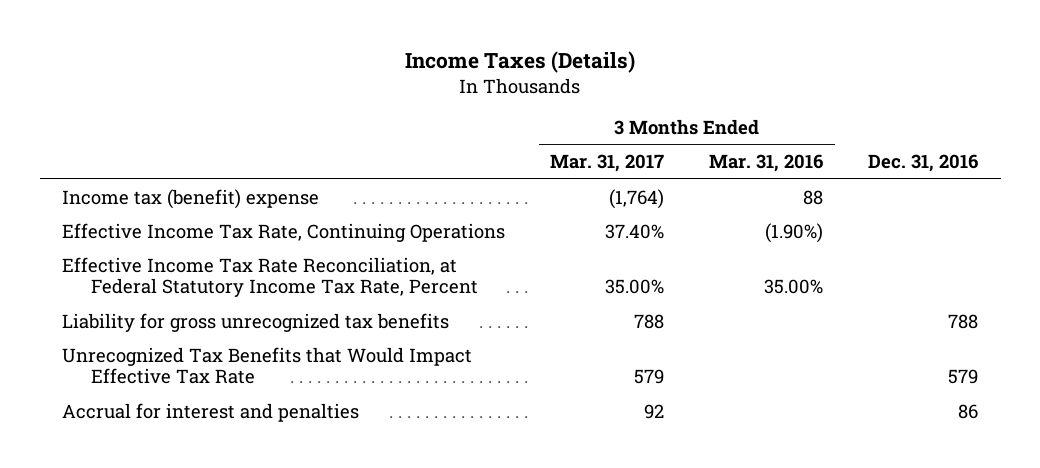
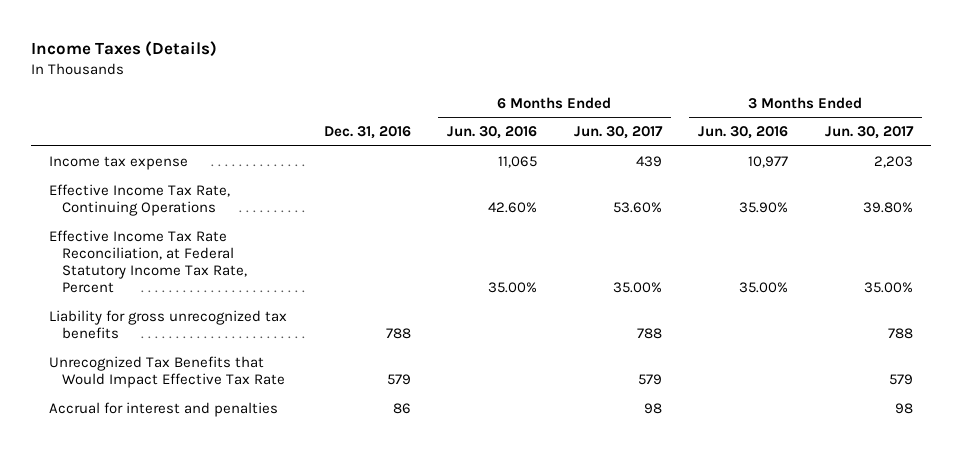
- | 3 Months Ended Mar. 31, 2017 | 3 Months Ended Mar. 31, 2016 | Dec. 31, 2016
+ | Dec. 31, 2016 | 6 Months Ended Jun. 30, 2016 | 6 Months Ended Jun. 30, 2017 | 3 Months Ended Jun. 30, 2016 | 3 Months Ended Jun. 30, 2017
- Income tax (benefit) expense | (1,764) | 88 |
+ Income tax expense | | 11,065 | 439 | 10,977 | 2,203

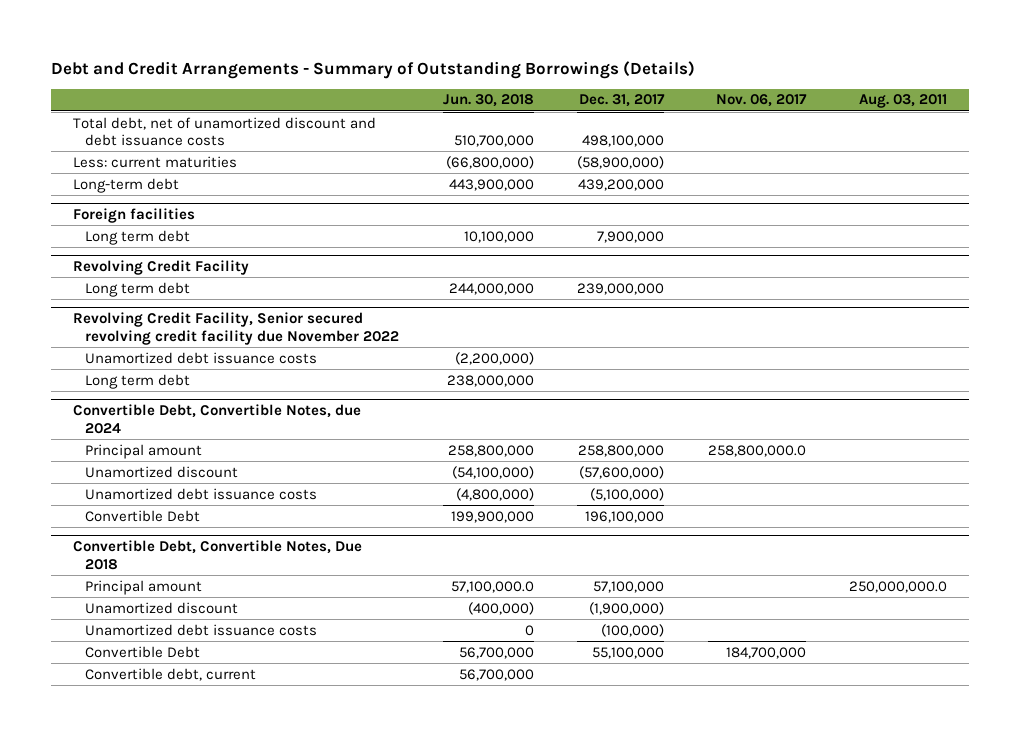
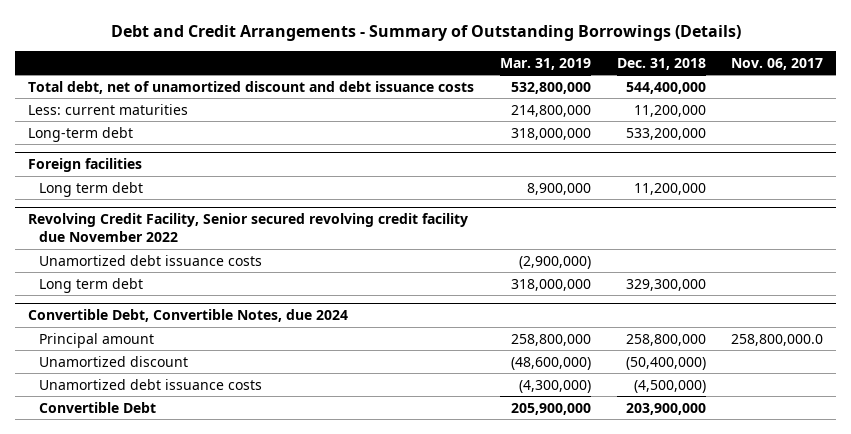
- | Jun. 30, 2018 | Dec. 31, 2017 | Nov. 06, 2017 | Aug. 03, 2011
+ | Mar. 31, 2019 | Dec. 31, 2018 | Nov. 06, 2017
- Revolving Credit Facility
- Long term debt | 244,000,000 | 239,000,000 | |
- Convertible Debt, Convertible Notes, Due 2018
- Principal amount | 57,100,000.0 | 57,100,000 | | 250,000,000.0
- Unamortized discount | (400,000) | (1,900,000) | |
- Unamortized debt issuance costs | 0 | (100,000) | |
- Convertible Debt | 56,700,000 | 55,100,000 | 184,700,000 |
- Convertible debt, current | 56,700,000 | | |

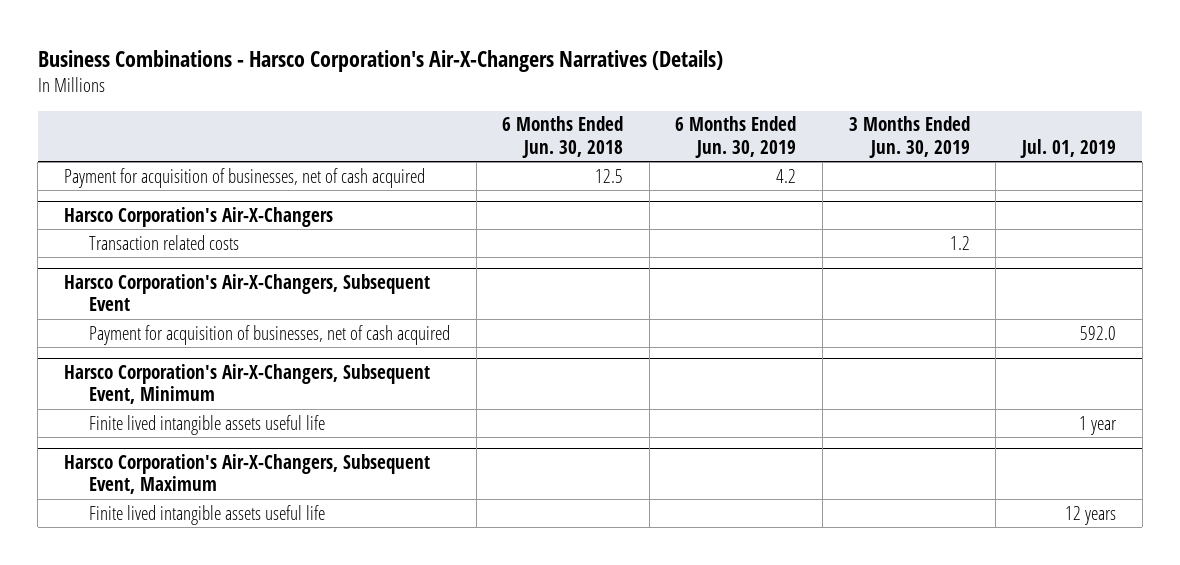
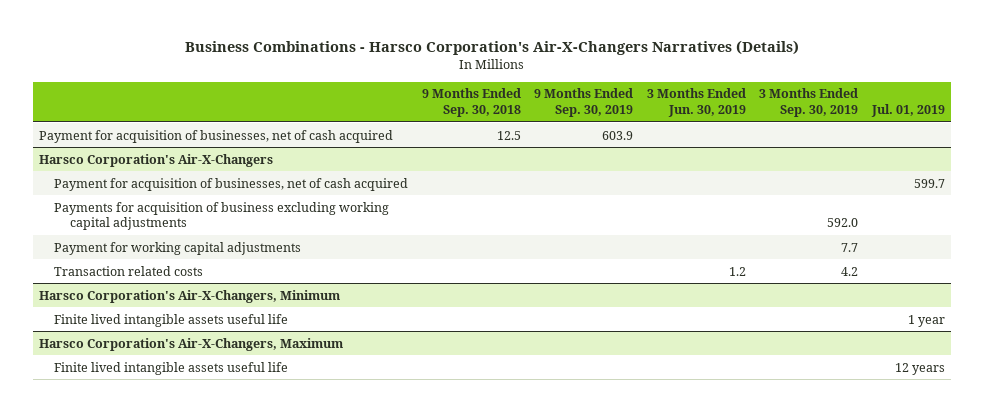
- | 6 Months Ended Jun. 30, 2018 | 6 Months Ended Jun. 30, 2019 | 3 Months Ended Jun. 30, 2019 | Jul. 01, 2019
+ | 9 Months Ended Sep. 30, 2018 | 9 Months Ended Sep. 30, 2019 | 3 Months Ended Jun. 30, 2019 | 3 Months Ended Sep. 30, 2019 | Jul. 01, 2019
@ Harsco Corporation's Air-X-Changers
+ Payment for acquisition of businesses, net of cash acquired | | | | | 599.7
+ Payments for acquisition of business excluding working capital adjustments | | | | 592.0 |
+ Payment for working capital adjustments | | | | 7.7 |
- Harsco Corporation's Air-X-Changers, Subsequent Event
- Payment for acquisition of businesses, net of cash acquired | | | | 592.0
- Harsco Corporation's Air-X-Changers, Subsequent Event, Minimum
+ Harsco Corporation's Air-X-Changers, Minimum
- Harsco Corporation's Air-X-Changers, Subsequent Event, Maximum
+ Harsco Corporation's Air-X-Changers, Maximum

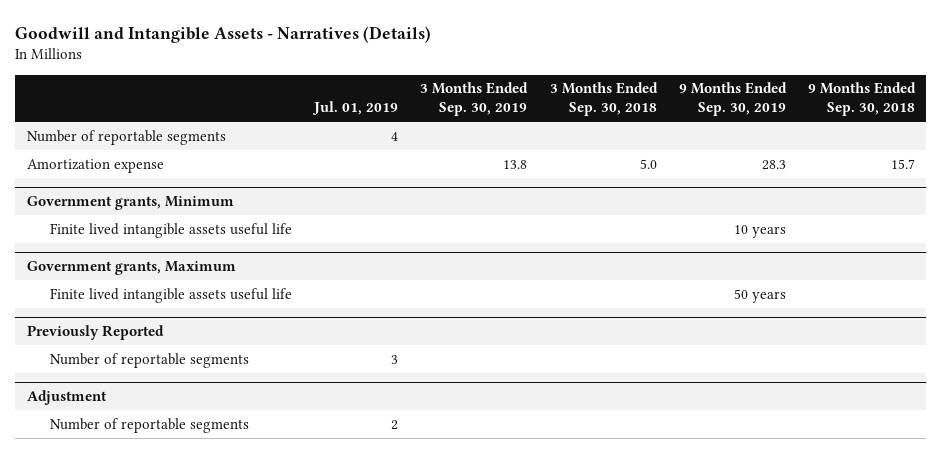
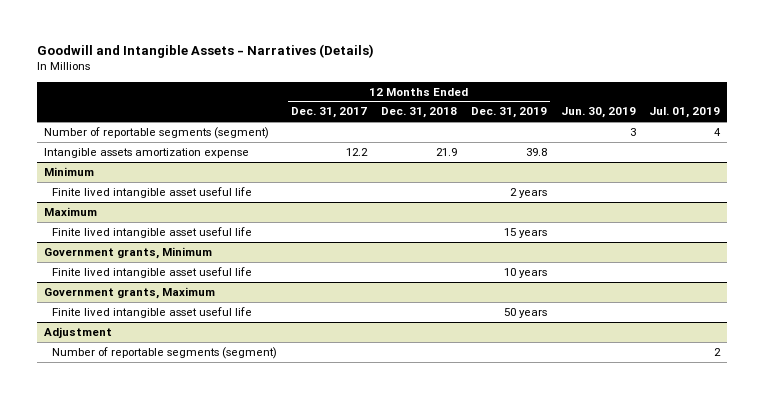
- | Jul. 01, 2019 | 3 Months Ended Sep. 30, 2019 | 3 Months Ended Sep. 30, 2018 | 9 Months Ended Sep. 30, 2019 | 9 Months Ended Sep. 30, 2018
+ | 12 Months Ended Dec. 31, 2017 | 12 Months Ended Dec. 31, 2018 | 12 Months Ended Dec. 31, 2019 | Jun. 30, 2019 | Jul. 01, 2019
- Number of reportable segments | 4 | | | |
- Amortization expense | | 13.8 | 5.0 | 28.3 | 15.7
+ Number of reportable segments (segment) | | | | 3 | 4
+ Intangible assets amortization expense | 12.2 | 21.9 | 39.8 | |
+ Minimum
+ Finite lived intangible asset useful life | | | 2 years | |
+ Maximum
+ Finite lived intangible asset useful life | | | 15 years | |
@ Government grants, Minimum
- Finite lived intangible assets useful life | | | | 10 years |
+ Finite lived intangible asset useful life | | | 10 years | |
@ Government grants, Maximum
- Finite lived intangible assets useful life | | | | 50 years |
- Previously Reported
- Number of reportable segments | 3 | | | |
@ Government grants, Maximum
+ Finite lived intangible asset useful life | | | 50 years | |
@ Adjustment
- Number of reportable segments | 2 | | | |
+ Number of reportable segments (segment) | | | | | 2

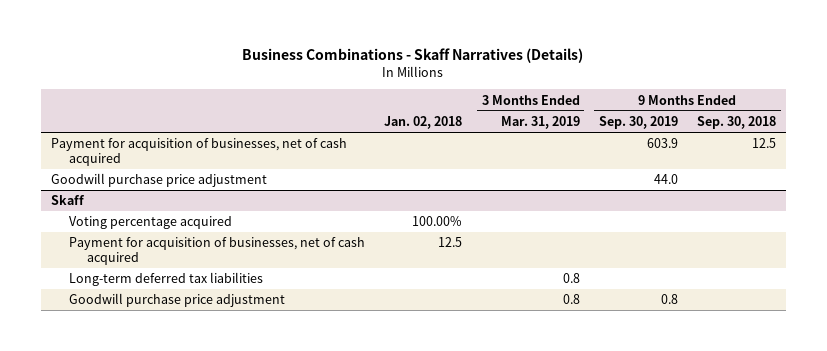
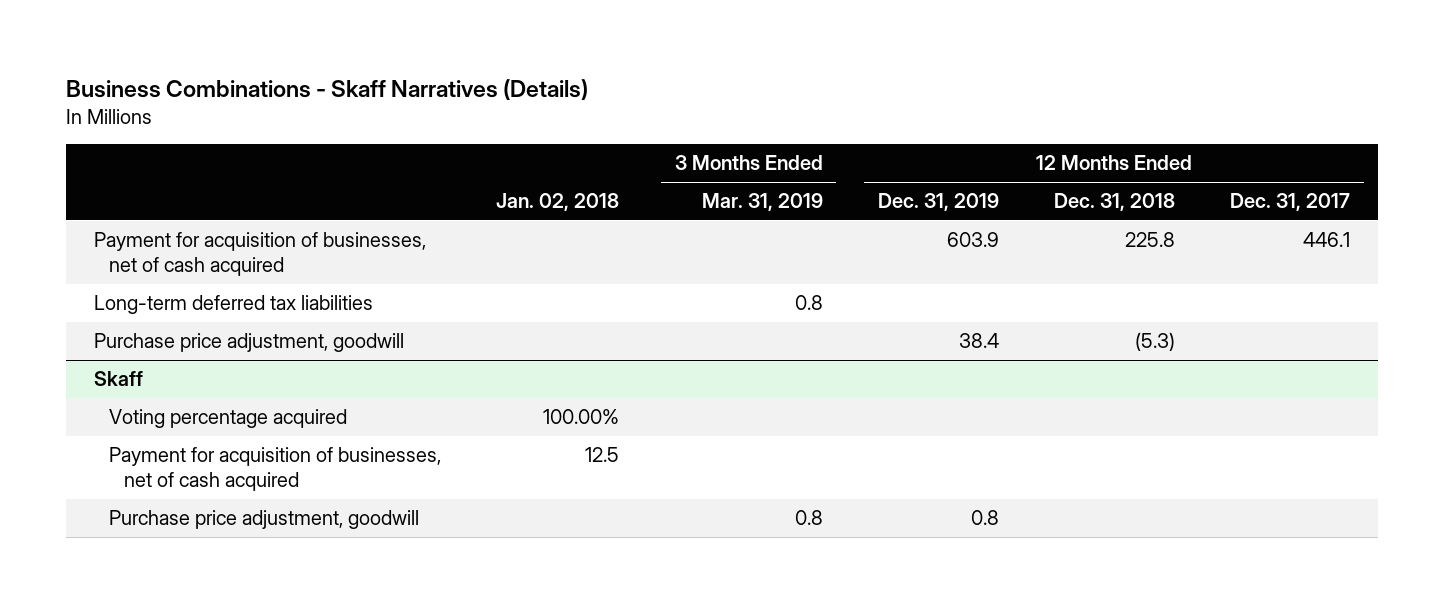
- | Jan. 02, 2018 | 3 Months Ended Mar. 31, 2019 | 9 Months Ended Sep. 30, 2019 | 9 Months Ended Sep. 30, 2018
+ | Jan. 02, 2018 | 3 Months Ended Mar. 31, 2019 | 12 Months Ended Dec. 31, 2019 | 12 Months Ended Dec. 31, 2018 | 12 Months Ended Dec. 31, 2017
- Goodwill purchase price adjustment | | | 44.0 |
+ Long-term deferred tax liabilities | | 0.8 | | |
+ Purchase price adjustment, goodwill | | | 38.4 | (5.3) |
@ Skaff
- Long-term deferred tax liabilities | | 0.8 | |
- Goodwill purchase price adjustment | | 0.8 | 0.8 |
+ Purchase price adjustment, goodwill | | 0.8 | 0.8 | |

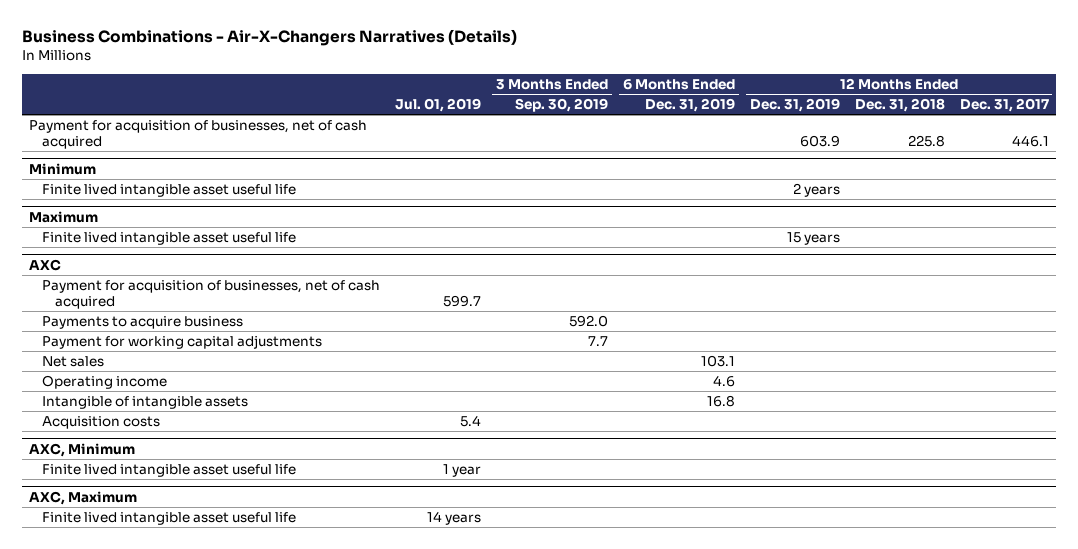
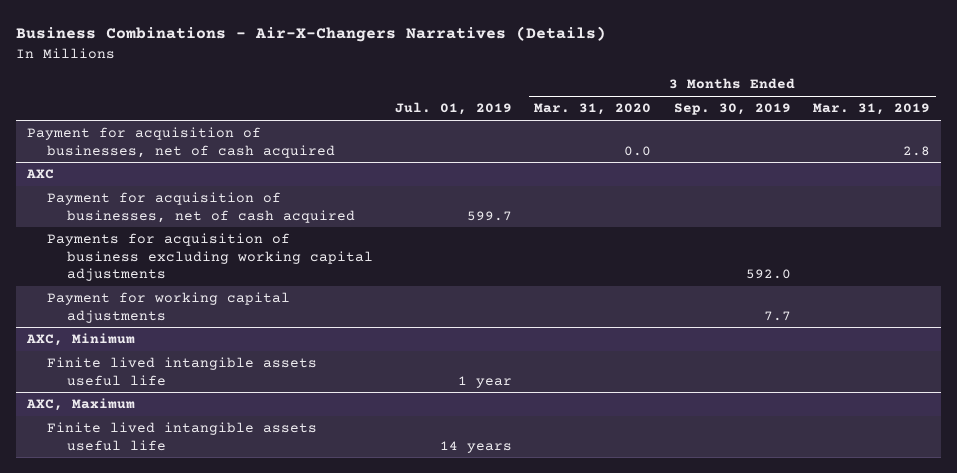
- | Jul. 01, 2019 | 3 Months Ended Sep. 30, 2019 | 6 Months Ended Dec. 31, 2019 | 12 Months Ended Dec. 31, 2019 | 12 Months Ended Dec. 31, 2018 | 12 Months Ended Dec. 31, 2017
+ | Jul. 01, 2019 | 3 Months Ended Mar. 31, 2020 | 3 Months Ended Sep. 30, 2019 | 3 Months Ended Mar. 31, 2019
- Minimum
- Finite lived intangible asset useful life | | | | 2 years | |
- Maximum
- Finite lived intangible asset useful life | | | | 15 years | |
@ AXC
- Payments to acquire business | | 592.0 | | | |
+ Payments for acquisition of business excluding working capital adjustments | | | 592.0 |
- Net sales | | | 103.1 | | |
- Operating income | | | 4.6 | | |
- Intangible of intangible assets | | | 16.8 | | |
- Acquisition costs | 5.4 | | | | |
@ AXC, Minimum
- Finite lived intangible asset useful life | 1 year | | | | |
+ Finite lived intangible assets useful life | 1 year | | |
@ AXC, Maximum
- Finite lived intangible asset useful life | 14 years | | | | |
+ Finite lived intangible assets useful life | 14 years | | |

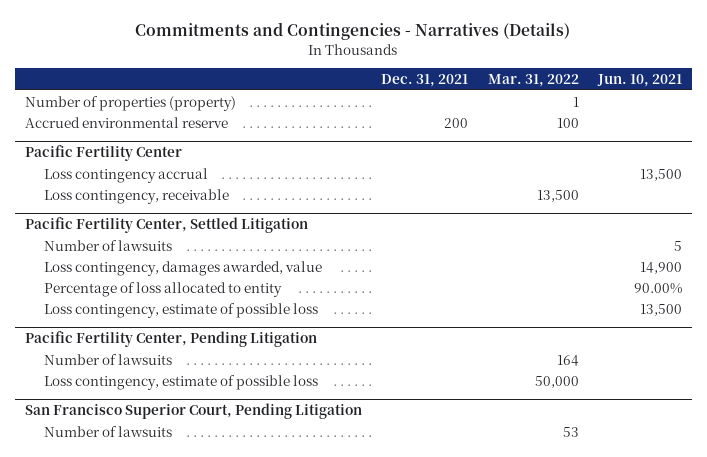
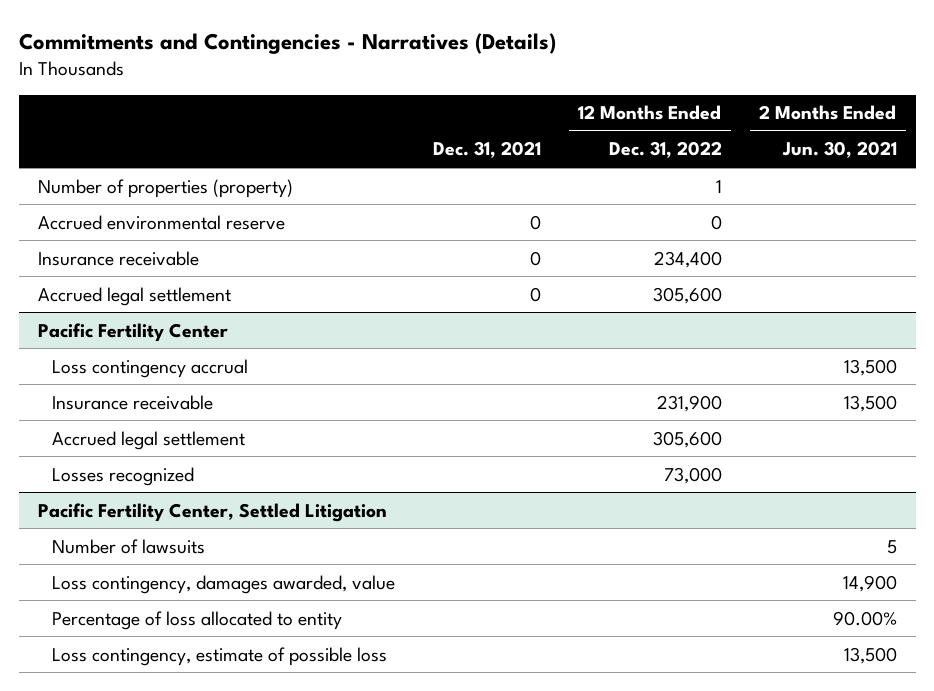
- | Dec. 31, 2021 | Mar. 31, 2022 | Jun. 10, 2021
+ | Dec. 31, 2021 | 12 Months Ended Dec. 31, 2022 | 2 Months Ended Jun. 30, 2021
- Accrued environmental reserve | 200 | 100 |
+ Accrued environmental reserve | 0 | 0 |
+ Insurance receivable | 0 | 234,400 |
+ Accrued legal settlement | 0 | 305,600 |
@ Pacific Fertility Center
- Loss contingency, receivable | | 13,500 |
+ Insurance receivable | | 231,900 | 13,500
+ Accrued legal settlement | | 305,600 |
+ Losses recognized | | 73,000 |
- Pacific Fertility Center, Pending Litigation
- Number of lawsuits | | 164 |
- Loss contingency, estimate of possible loss | | 50,000 |
- San Francisco Superior Court, Pending Litigation
- Number of lawsuits | | 53 |

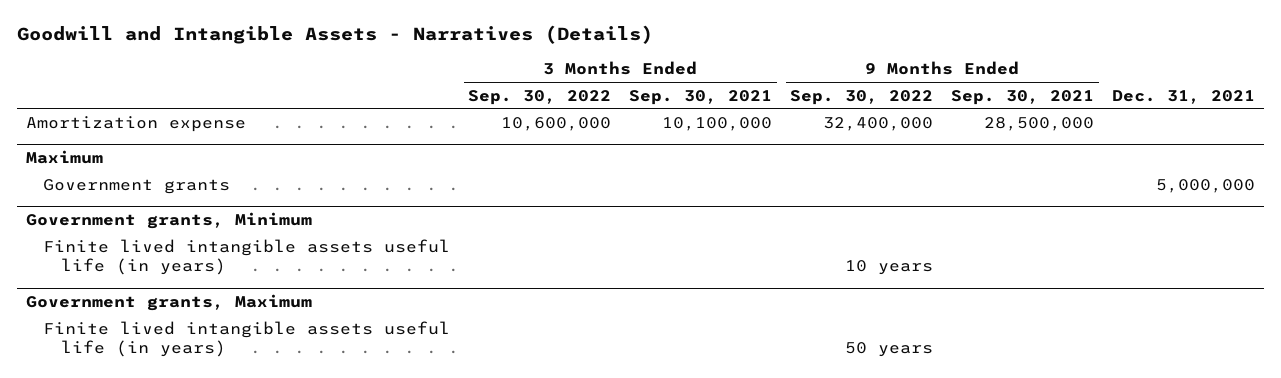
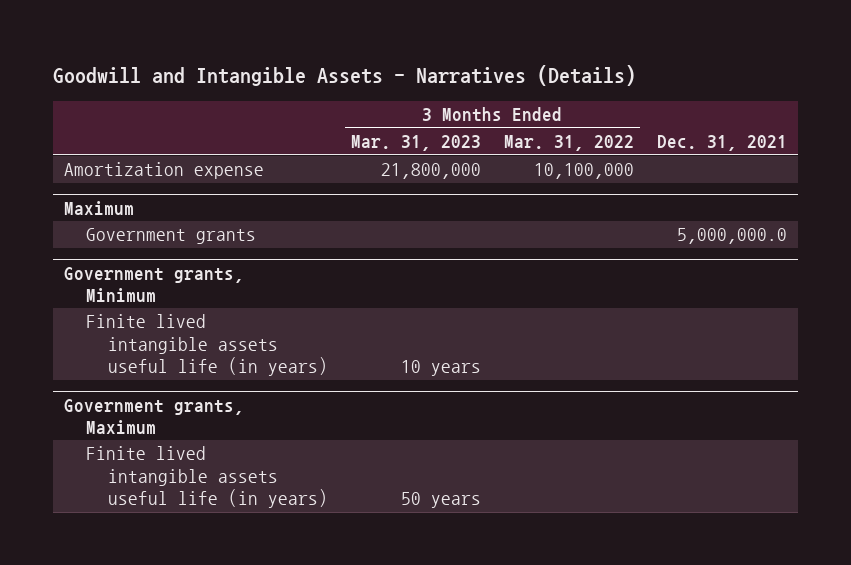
- | 3 Months Ended Sep. 30, 2022 | 3 Months Ended Sep. 30, 2021 | 9 Months Ended Sep. 30, 2022 | 9 Months Ended Sep. 30, 2021 | Dec. 31, 2021
+ | 3 Months Ended Mar. 31, 2023 | 3 Months Ended Mar. 31, 2022 | Dec. 31, 2021
@ Maximum
- Government grants | | | | | 5,000,000
+ Government grants | | | 5,000,000.0

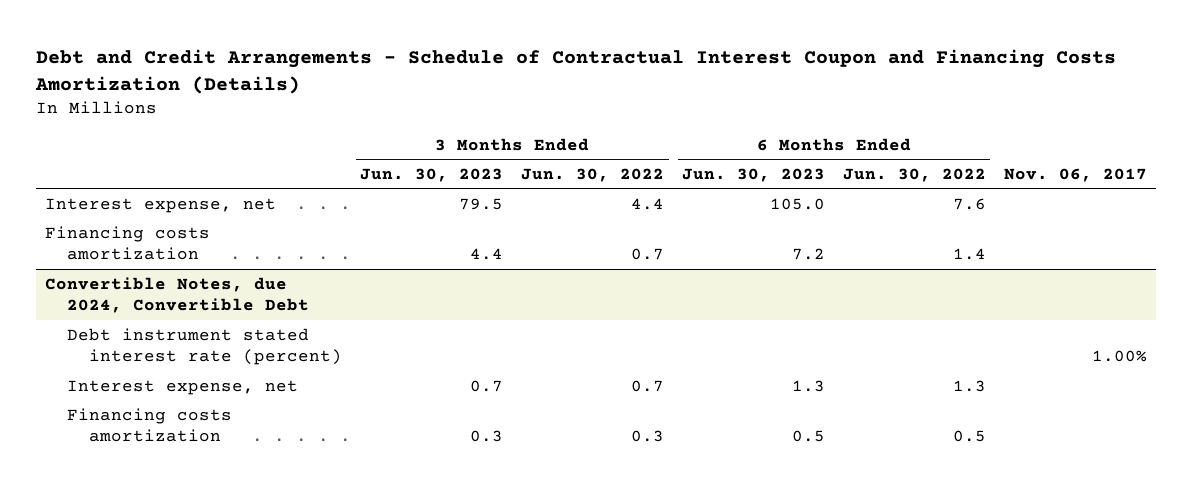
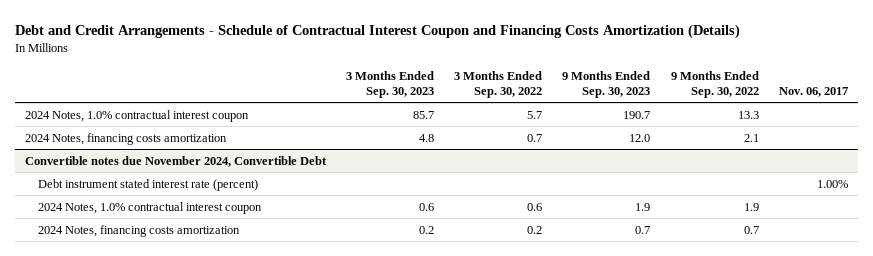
- | 3 Months Ended Jun. 30, 2023 | 3 Months Ended Jun. 30, 2022 | 6 Months Ended Jun. 30, 2023 | 6 Months Ended Jun. 30, 2022 | Nov. 06, 2017
+ | 3 Months Ended Sep. 30, 2023 | 3 Months Ended Sep. 30, 2022 | 9 Months Ended Sep. 30, 2023 | 9 Months Ended Sep. 30, 2022 | Nov. 06, 2017
- Interest expense, net | 79.5 | 4.4 | 105.0 | 7.6 |
- Financing costs amortization | 4.4 | 0.7 | 7.2 | 1.4 |
- Convertible Notes, due 2024, Convertible Debt
+ 2024 Notes, 1.0% contractual interest coupon | 85.7 | 5.7 | 190.7 | 13.3 |
+ 2024 Notes, financing costs amortization | 4.8 | 0.7 | 12.0 | 2.1 |
+ Convertible notes due November 2024, Convertible Debt
- Interest expense, net | 0.7 | 0.7 | 1.3 | 1.3 |
- Financing costs amortization | 0.3 | 0.3 | 0.5 | 0.5 |
+ 2024 Notes, 1.0% contractual interest coupon | 0.6 | 0.6 | 1.9 | 1.9 |
+ 2024 Notes, financing costs amortization | 0.2 | 0.2 | 0.7 | 0.7 |

